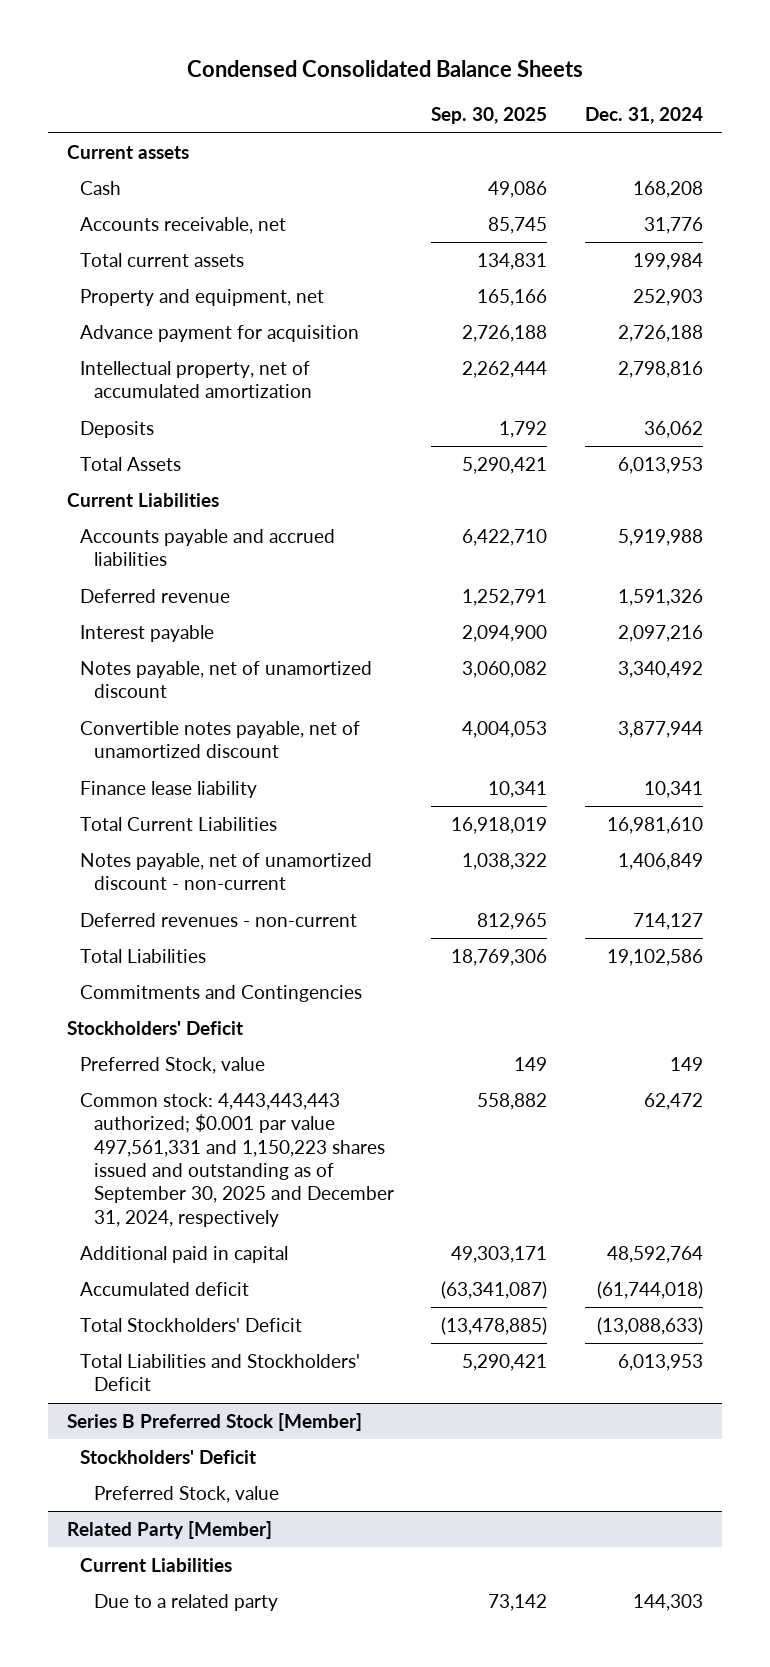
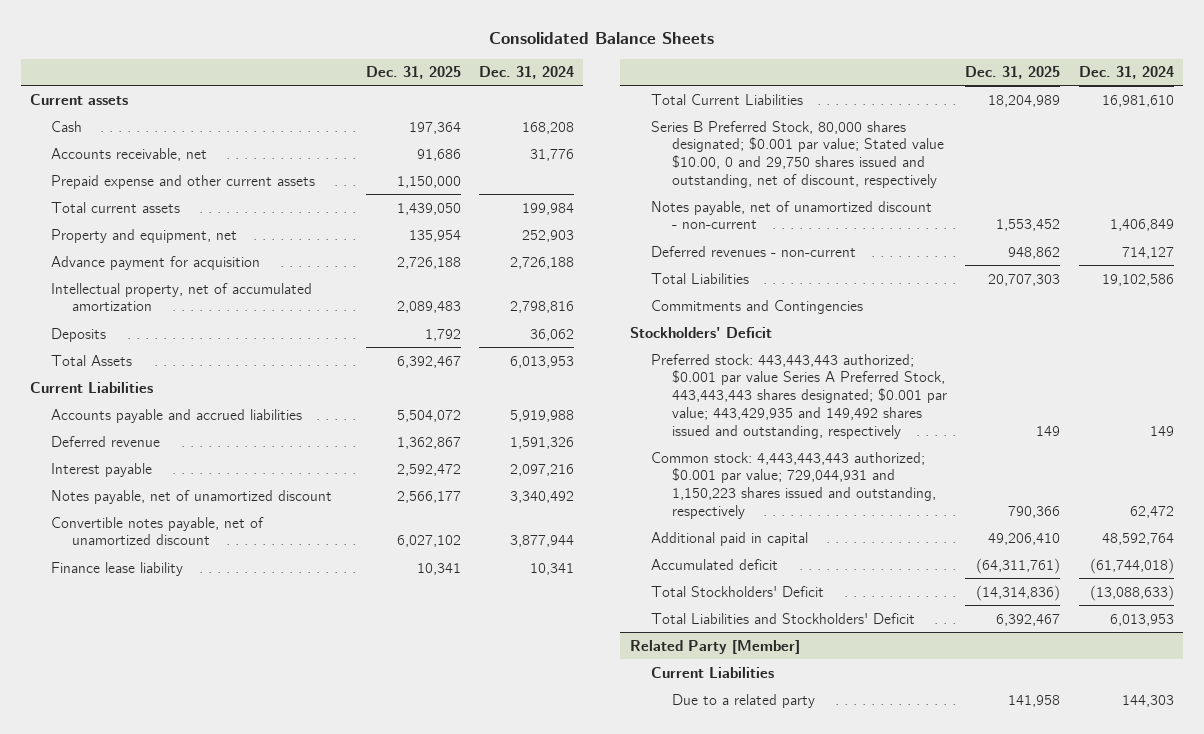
- Condensed Consolidated Balance Sheets
+ Consolidated Balance Sheets
- | Sep. 30, 2025 | Dec. 31, 2024
+ | Dec. 31, 2025 | Dec. 31, 2024
+ Prepaid expense and other current assets | 1,150,000 |
+ Series B Preferred Stock, 80,000 shares designated; $0.001 par value; Stated value $10.00, 0 and 29,750 shares issued and outstanding, net of discount, respectively
- Preferred Stock, value | 149 | 149
- Common stock: 4,443,443,443 authorized; $0.001 par value 497,561,331 and 1,150,223 shares issued and outstanding as of September 30, 2025 and December 31, 2024, respectively | 558,882 | 62,472
+ Preferred stock: 443,443,443 authorized; $0.001 par value Series A Preferred Stock, 443,443,443 shares designated; $0.001 par value; 443,429,935 and 149,492 shares issued and outstanding, respectively | 149 | 149
+ Common stock: 4,443,443,443 authorized; $0.001 par value; 729,044,931 and 1,150,223 shares issued and outstanding, respectively | 790,366 | 62,472
- Series B Preferred Stock [Member]
- Stockholders' Deficit
- Preferred Stock, value

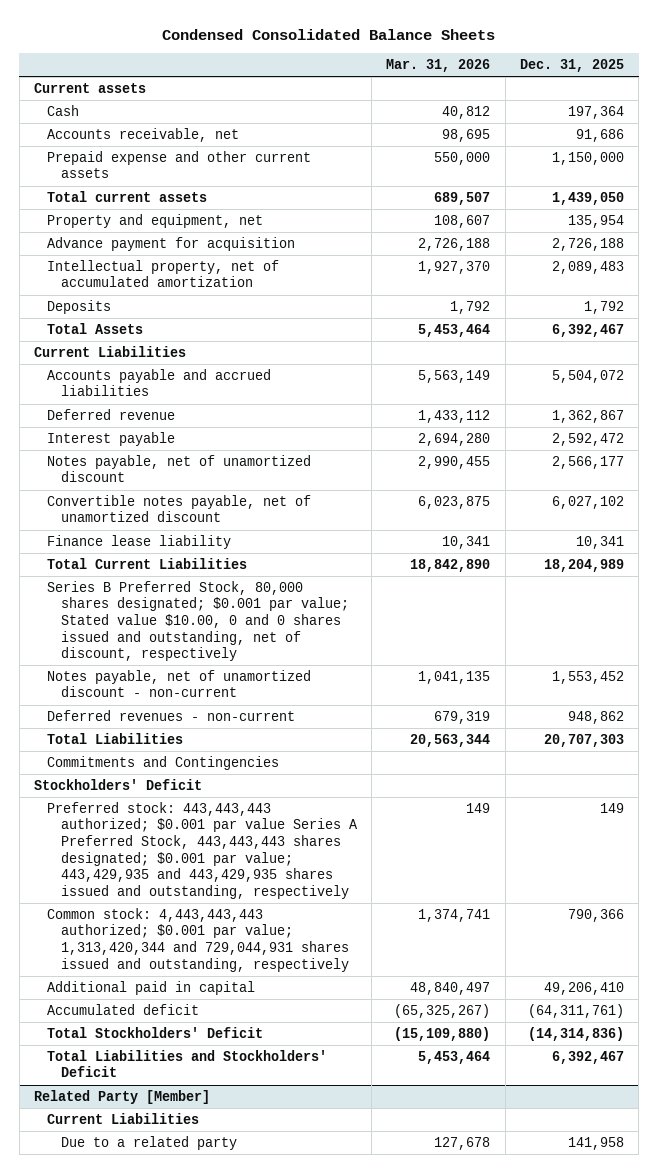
- Consolidated Balance Sheets
+ Condensed Consolidated Balance Sheets
- | Dec. 31, 2025 | Dec. 31, 2024
+ | Mar. 31, 2026 | Dec. 31, 2025
- Series B Preferred Stock, 80,000 shares designated; $0.001 par value; Stated value $10.00, 0 and 29,750 shares issued and outstanding, net of discount, respectively
+ Series B Preferred Stock, 80,000 shares designated; $0.001 par value; Stated value $10.00, 0 and 0 shares issued and outstanding, net of discount, respectively
- Preferred stock: 443,443,443 authorized; $0.001 par value Series A Preferred Stock, 443,443,443 shares designated; $0.001 par value; 443,429,935 and 149,492 shares issued and outstanding, respectively | 149 | 149
- Common stock: 4,443,443,443 authorized; $0.001 par value; 729,044,931 and 1,150,223 shares issued and outstanding, respectively | 790,366 | 62,472
+ Preferred stock: 443,443,443 authorized; $0.001 par value Series A Preferred Stock, 443,443,443 shares designated; $0.001 par value; 443,429,935 and 443,429,935 shares issued and outstanding, respectively | 149 | 149
+ Common stock: 4,443,443,443 authorized; $0.001 par value; 1,313,420,344 and 729,044,931 shares issued and outstanding, respectively | 1,374,741 | 790,366

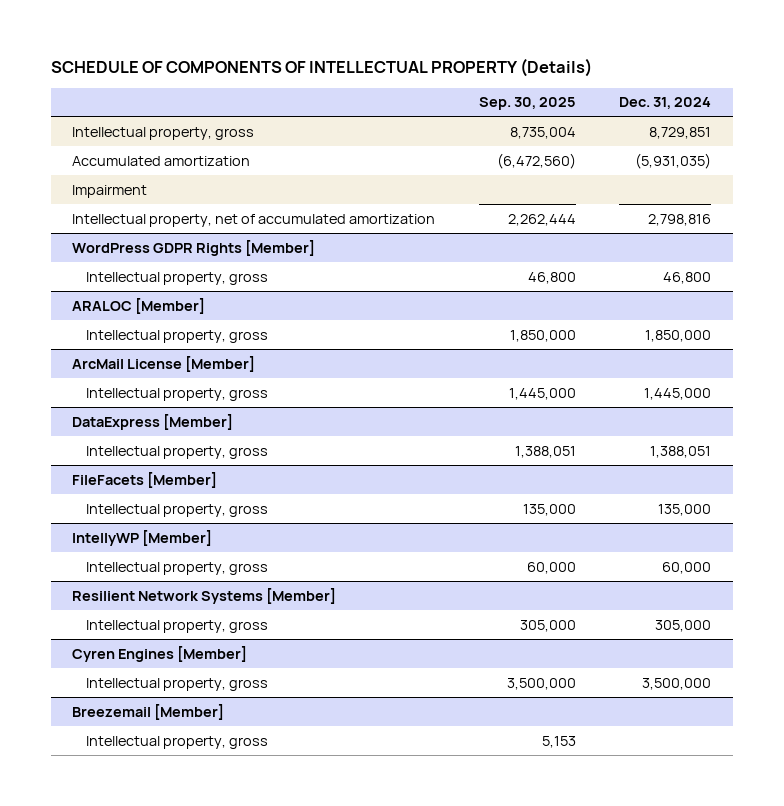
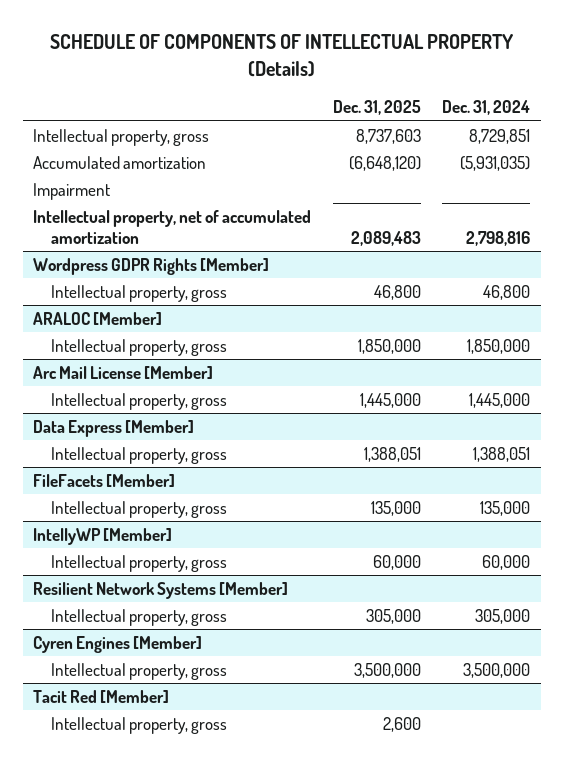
- | Sep. 30, 2025 | Dec. 31, 2024
+ | Dec. 31, 2025 | Dec. 31, 2024
- WordPress GDPR Rights [Member]
+ Wordpress GDPR Rights [Member]
- ArcMail License [Member]
+ Arc Mail License [Member]
- DataExpress [Member]
+ Data Express [Member]
- Breezemail [Member]
+ Tacit Red [Member]

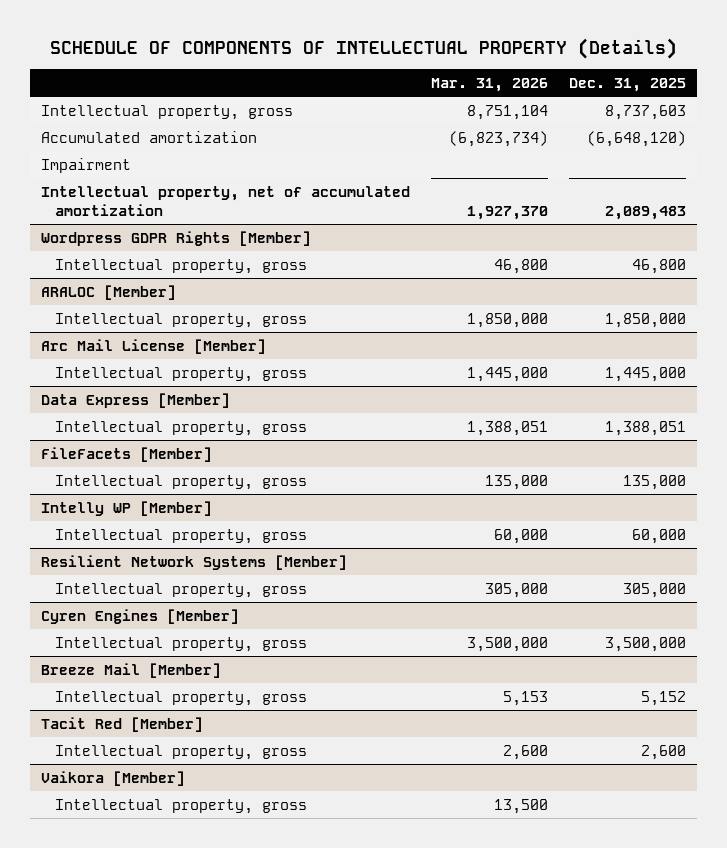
- | Dec. 31, 2025 | Dec. 31, 2024
+ | Mar. 31, 2026 | Dec. 31, 2025
- IntellyWP [Member]
+ Intelly WP [Member]
+ Breeze Mail [Member]
+ Intellectual property, gross | 5,153 | 5,152
+ Vaikora [Member]
+ Intellectual property, gross | 13,500 |

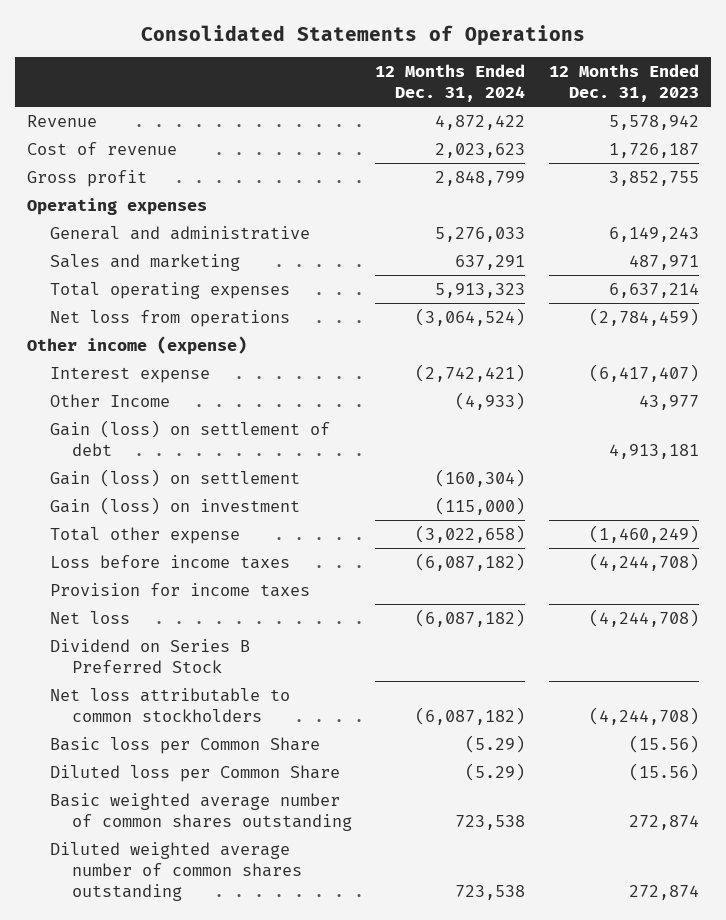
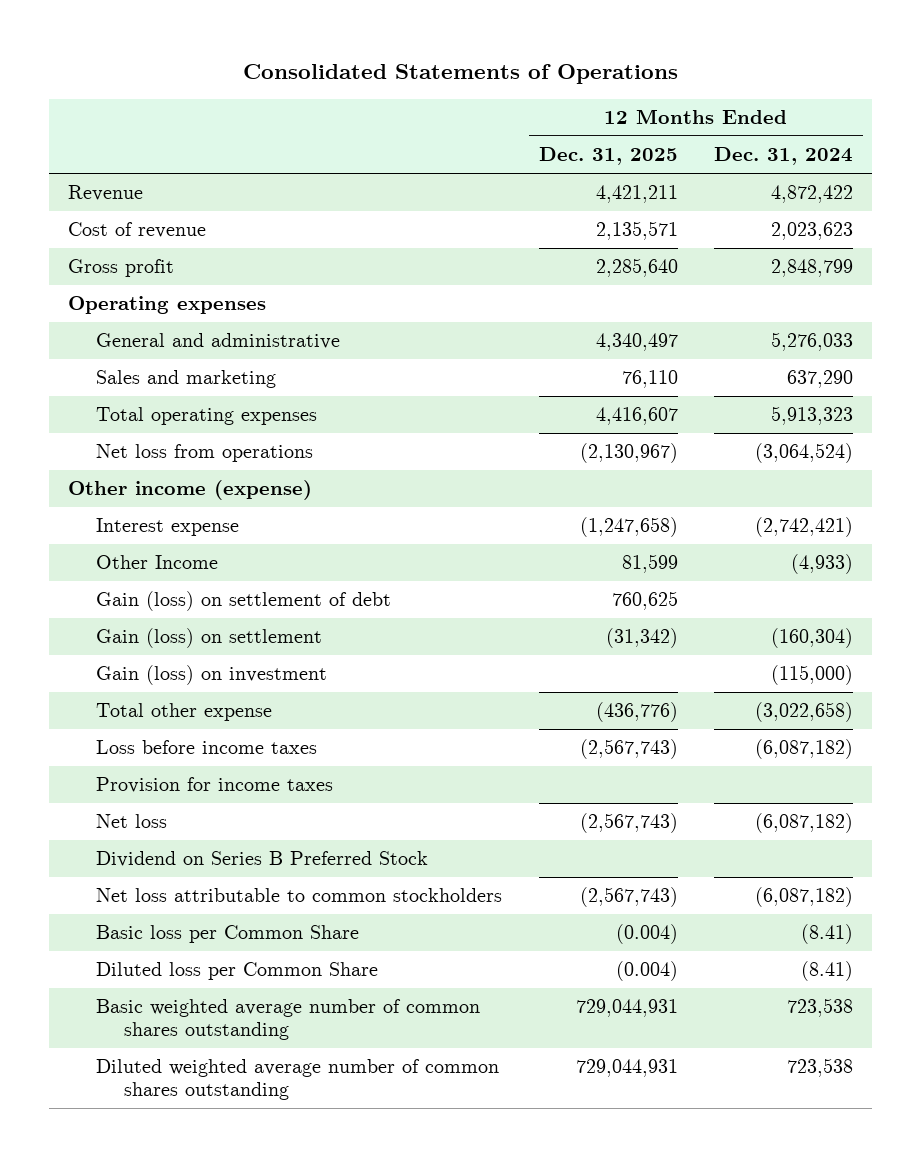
- | 12 Months Ended Dec. 31, 2024 | 12 Months Ended Dec. 31, 2023
+ | 12 Months Ended Dec. 31, 2025 | 12 Months Ended Dec. 31, 2024
- Sales and marketing | 637,291 | 487,971
+ Sales and marketing | 76,110 | 637,290
- Basic loss per Common Share | (5.29) | (15.56)
- Diluted loss per Common Share | (5.29) | (15.56)
+ Basic loss per Common Share | (0.004) | (8.41)
+ Diluted loss per Common Share | (0.004) | (8.41)

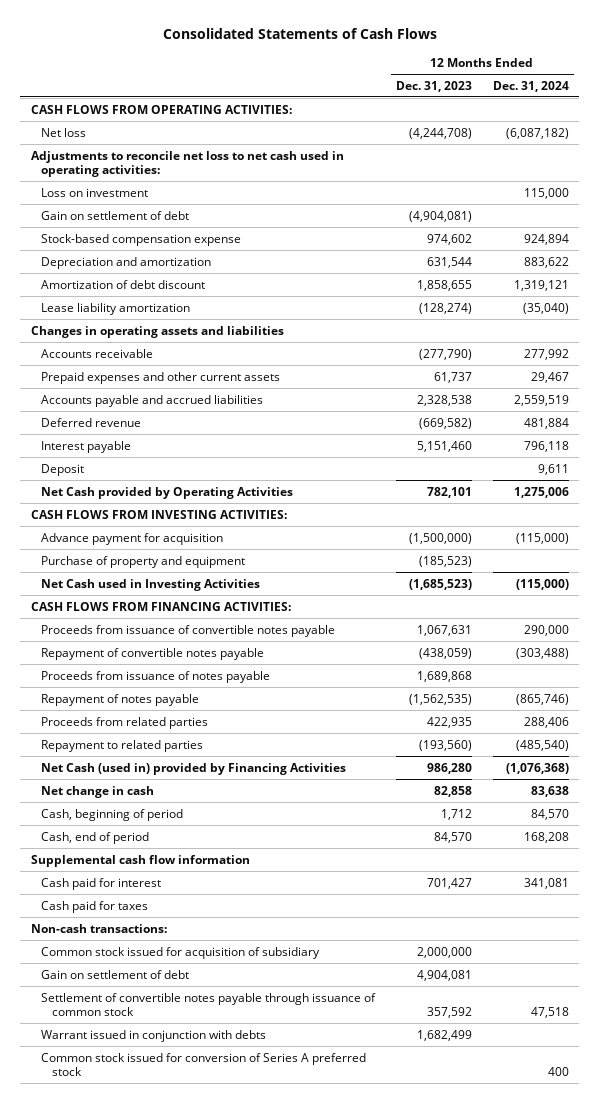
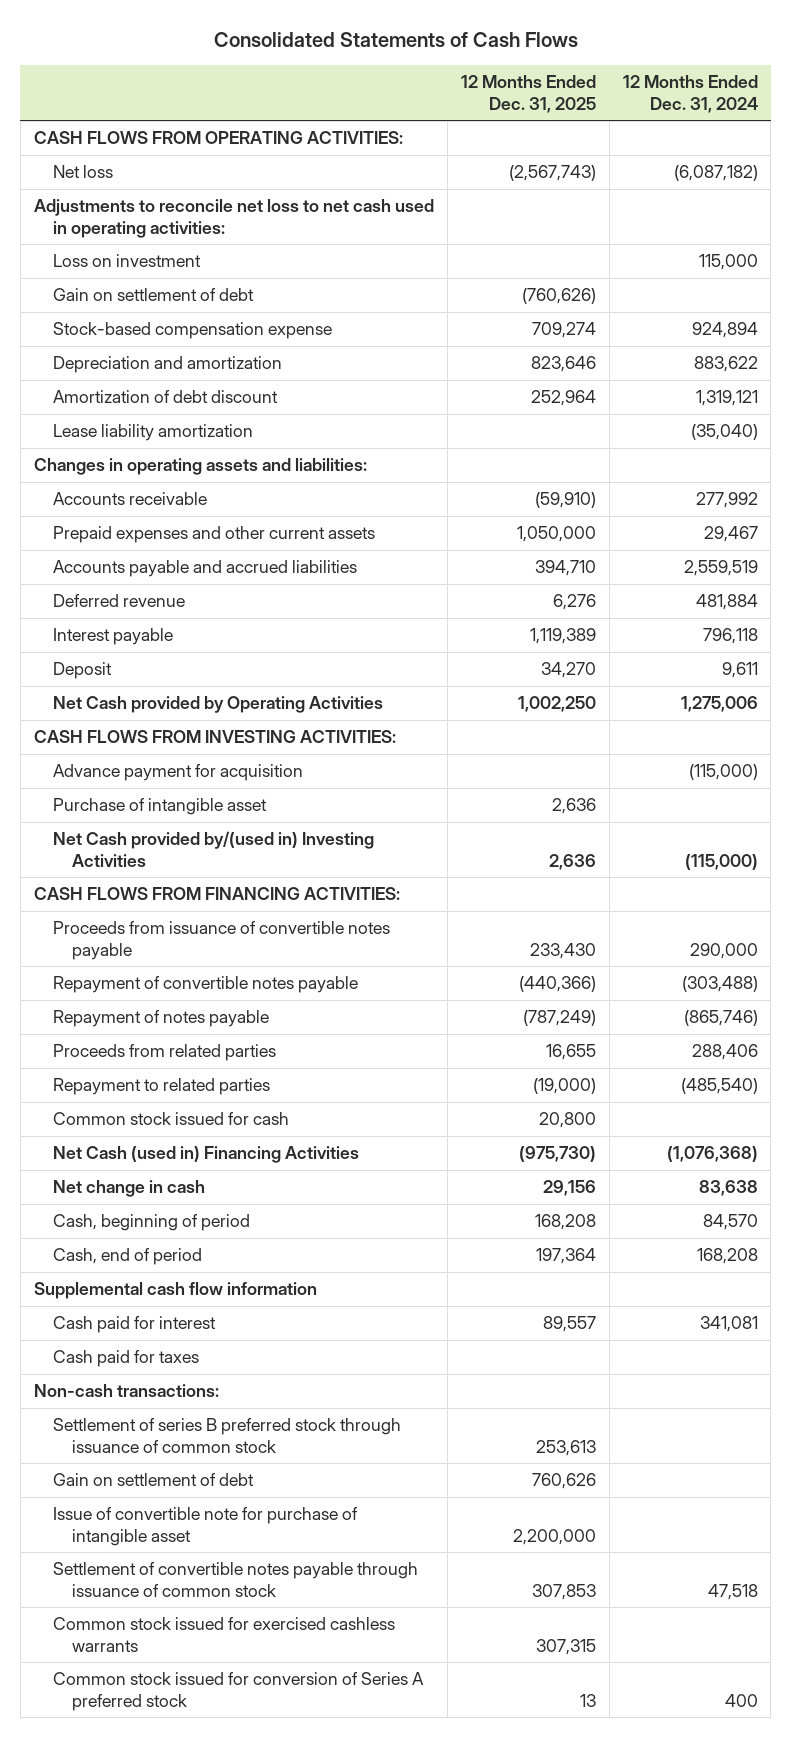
- | 12 Months Ended Dec. 31, 2023 | 12 Months Ended Dec. 31, 2024
+ | 12 Months Ended Dec. 31, 2025 | 12 Months Ended Dec. 31, 2024
- Changes in operating assets and liabilities
+ Changes in operating assets and liabilities:
- Purchase of property and equipment | (185,523) |
- Net Cash used in Investing Activities | (1,685,523) | (115,000)
+ Purchase of intangible asset | 2,636 |
+ Net Cash provided by/(used in) Investing Activities | 2,636 | (115,000)
- Proceeds from issuance of notes payable | 1,689,868 |
- Net Cash (used in) provided by Financing Activities | 986,280 | (1,076,368)
+ Common stock issued for cash | 20,800 |
+ Net Cash (used in) Financing Activities | (975,730) | (1,076,368)
- Common stock issued for acquisition of subsidiary | 2,000,000 |
+ Settlement of series B preferred stock through issuance of common stock | 253,613 |
+ Issue of convertible note for purchase of intangible asset | 2,200,000 |
- Warrant issued in conjunction with debts | 1,682,499 |
+ Common stock issued for exercised cashless warrants | 307,315 |

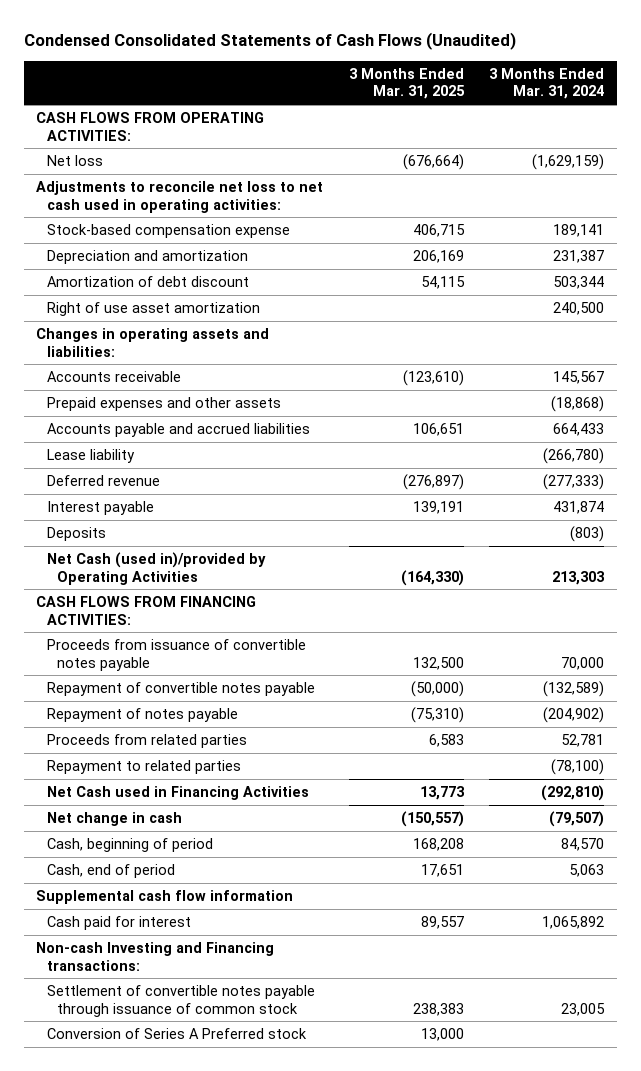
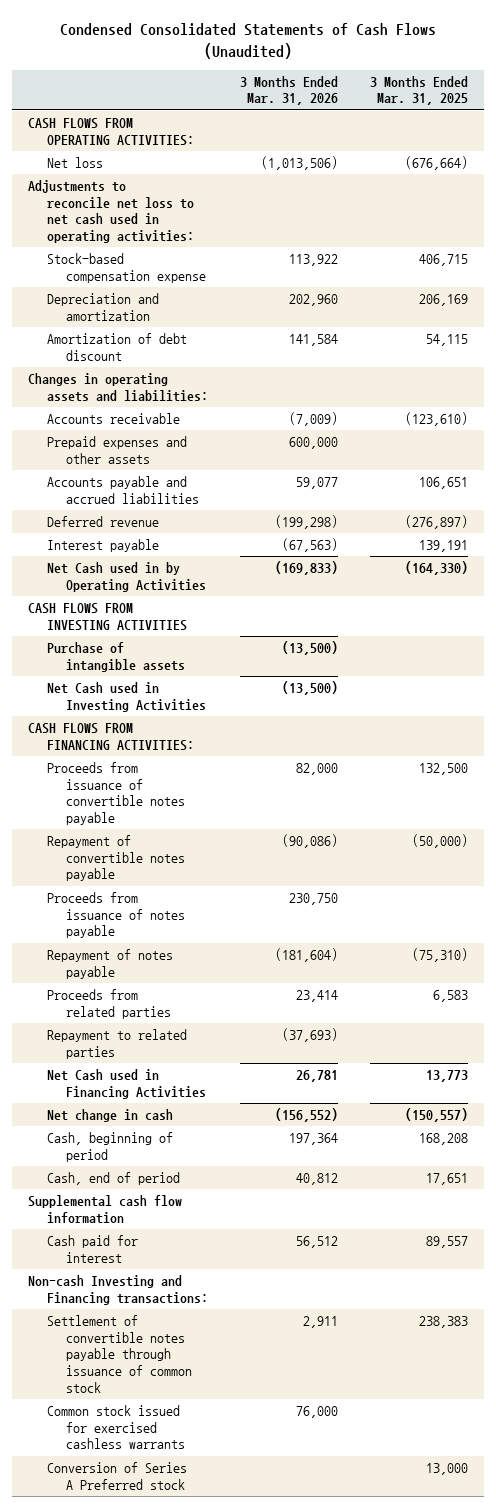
- | 3 Months Ended Mar. 31, 2025 | 3 Months Ended Mar. 31, 2024
+ | 3 Months Ended Mar. 31, 2026 | 3 Months Ended Mar. 31, 2025
- Right of use asset amortization | | 240,500
- Lease liability | | (266,780)
- Deposits | | (803)
- Net Cash (used in)/provided by Operating Activities | (164,330) | 213,303
+ Net Cash used in by Operating Activities | (169,833) | (164,330)
+ CASH FLOWS FROM INVESTING ACTIVITIES
+ Purchase of intangible assets | (13,500) |
+ Net Cash used in Investing Activities | (13,500) |
+ Proceeds from issuance of notes payable | 230,750 |
+ Common stock issued for exercised cashless warrants | 76,000 |

